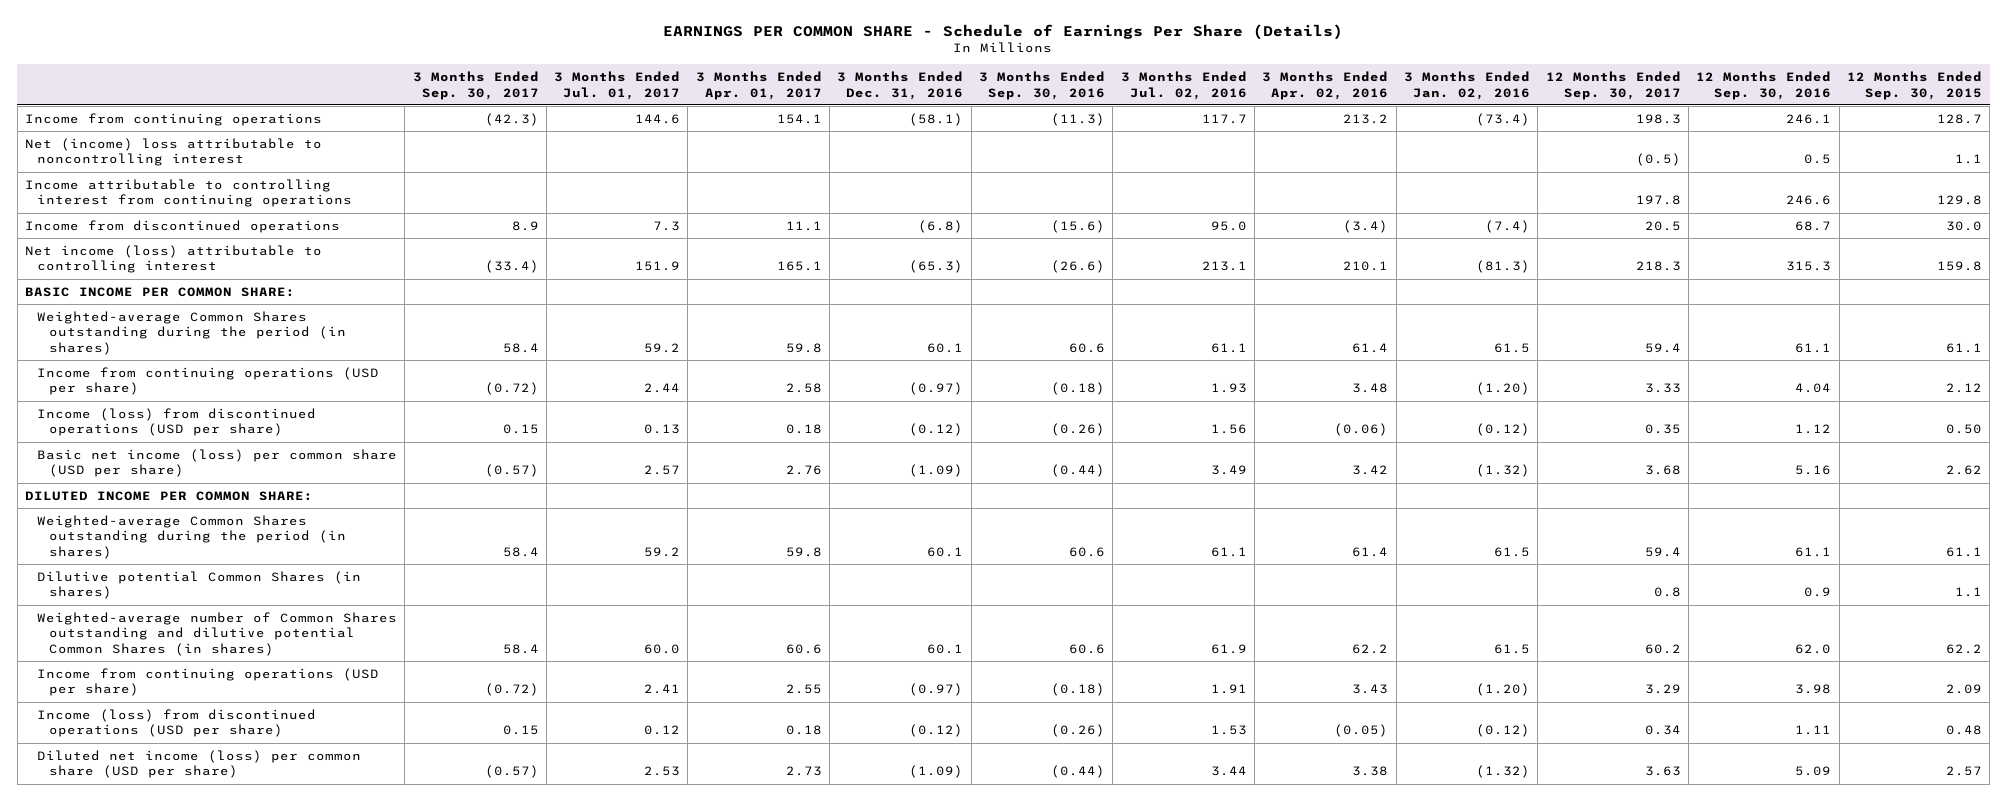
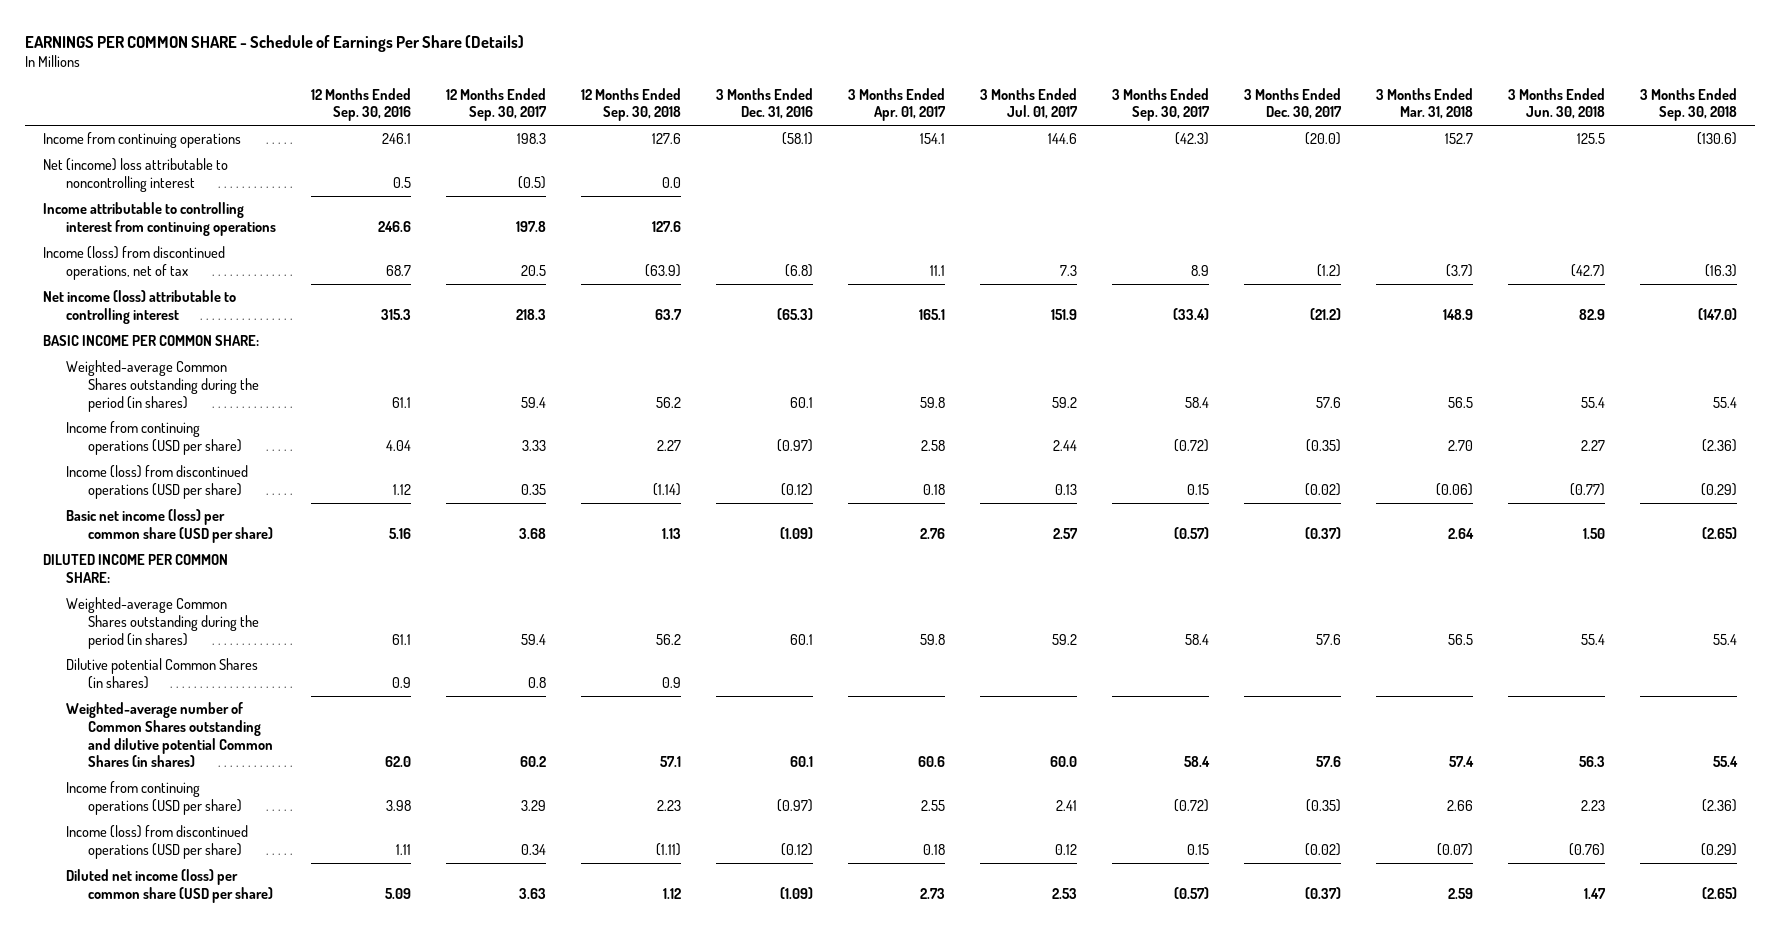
- | 3 Months Ended Sep. 30, 2017 | 3 Months Ended Jul. 01, 2017 | 3 Months Ended Apr. 01, 2017 | 3 Months Ended Dec. 31, 2016 | 3 Months Ended Sep. 30, 2016 | 3 Months Ended Jul. 02, 2016 | 3 Months Ended Apr. 02, 2016 | 3 Months Ended Jan. 02, 2016 | 12 Months Ended Sep. 30, 2017 | 12 Months Ended Sep. 30, 2016 | 12 Months Ended Sep. 30, 2015
+ | 12 Months Ended Sep. 30, 2016 | 12 Months Ended Sep. 30, 2017 | 12 Months Ended Sep. 30, 2018 | 3 Months Ended Dec. 31, 2016 | 3 Months Ended Apr. 01, 2017 | 3 Months Ended Jul. 01, 2017 | 3 Months Ended Sep. 30, 2017 | 3 Months Ended Dec. 30, 2017 | 3 Months Ended Mar. 31, 2018 | 3 Months Ended Jun. 30, 2018 | 3 Months Ended Sep. 30, 2018
- Income from discontinued operations | 8.9 | 7.3 | 11.1 | (6.8) | (15.6) | 95.0 | (3.4) | (7.4) | 20.5 | 68.7 | 30.0
+ Income (loss) from discontinued operations, net of tax | 68.7 | 20.5 | (63.9) | (6.8) | 11.1 | 7.3 | 8.9 | (1.2) | (3.7) | (42.7) | (16.3)

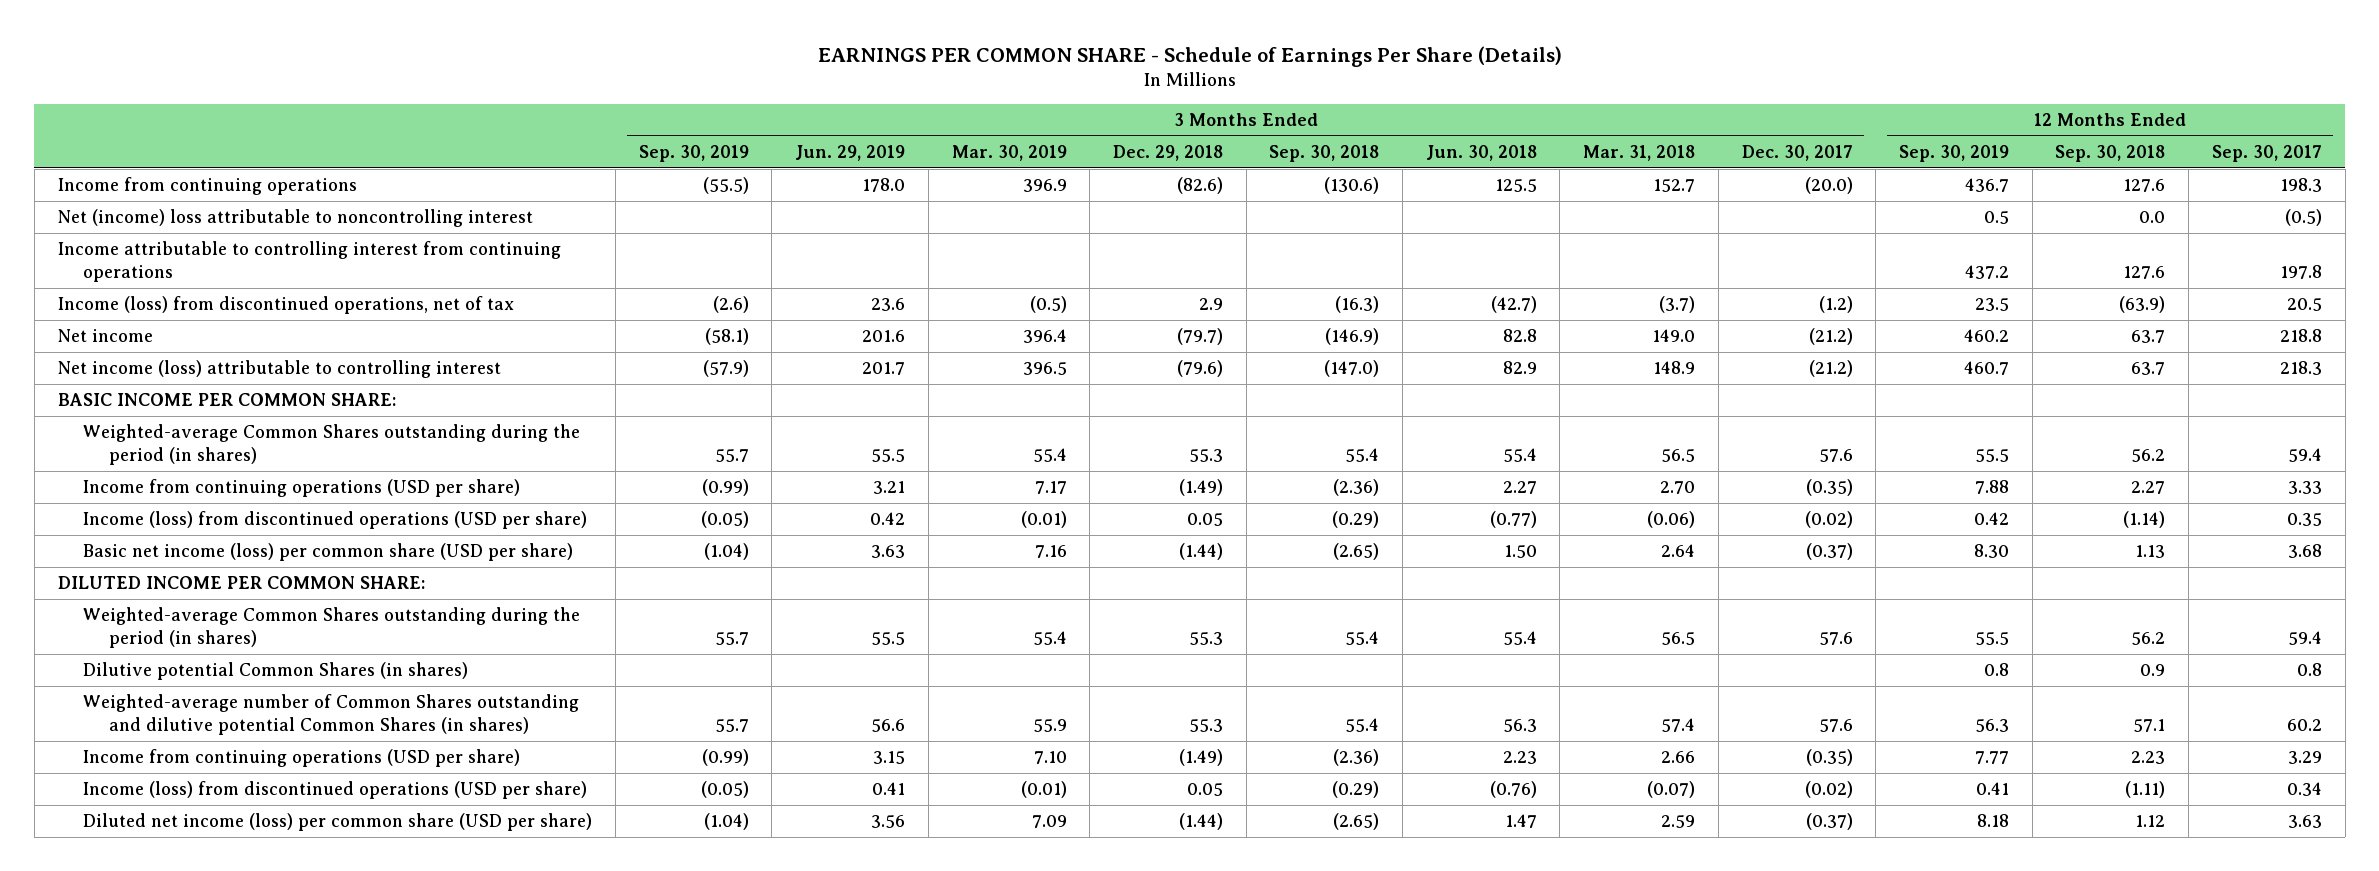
- | 12 Months Ended Sep. 30, 2016 | 12 Months Ended Sep. 30, 2017 | 12 Months Ended Sep. 30, 2018 | 3 Months Ended Dec. 31, 2016 | 3 Months Ended Apr. 01, 2017 | 3 Months Ended Jul. 01, 2017 | 3 Months Ended Sep. 30, 2017 | 3 Months Ended Dec. 30, 2017 | 3 Months Ended Mar. 31, 2018 | 3 Months Ended Jun. 30, 2018 | 3 Months Ended Sep. 30, 2018
+ | 3 Months Ended Sep. 30, 2019 | 3 Months Ended Jun. 29, 2019 | 3 Months Ended Mar. 30, 2019 | 3 Months Ended Dec. 29, 2018 | 3 Months Ended Sep. 30, 2018 | 3 Months Ended Jun. 30, 2018 | 3 Months Ended Mar. 31, 2018 | 3 Months Ended Dec. 30, 2017 | 12 Months Ended Sep. 30, 2019 | 12 Months Ended Sep. 30, 2018 | 12 Months Ended Sep. 30, 2017
+ Net income | (58.1) | 201.6 | 396.4 | (79.7) | (146.9) | 82.8 | 149.0 | (21.2) | 460.2 | 63.7 | 218.8

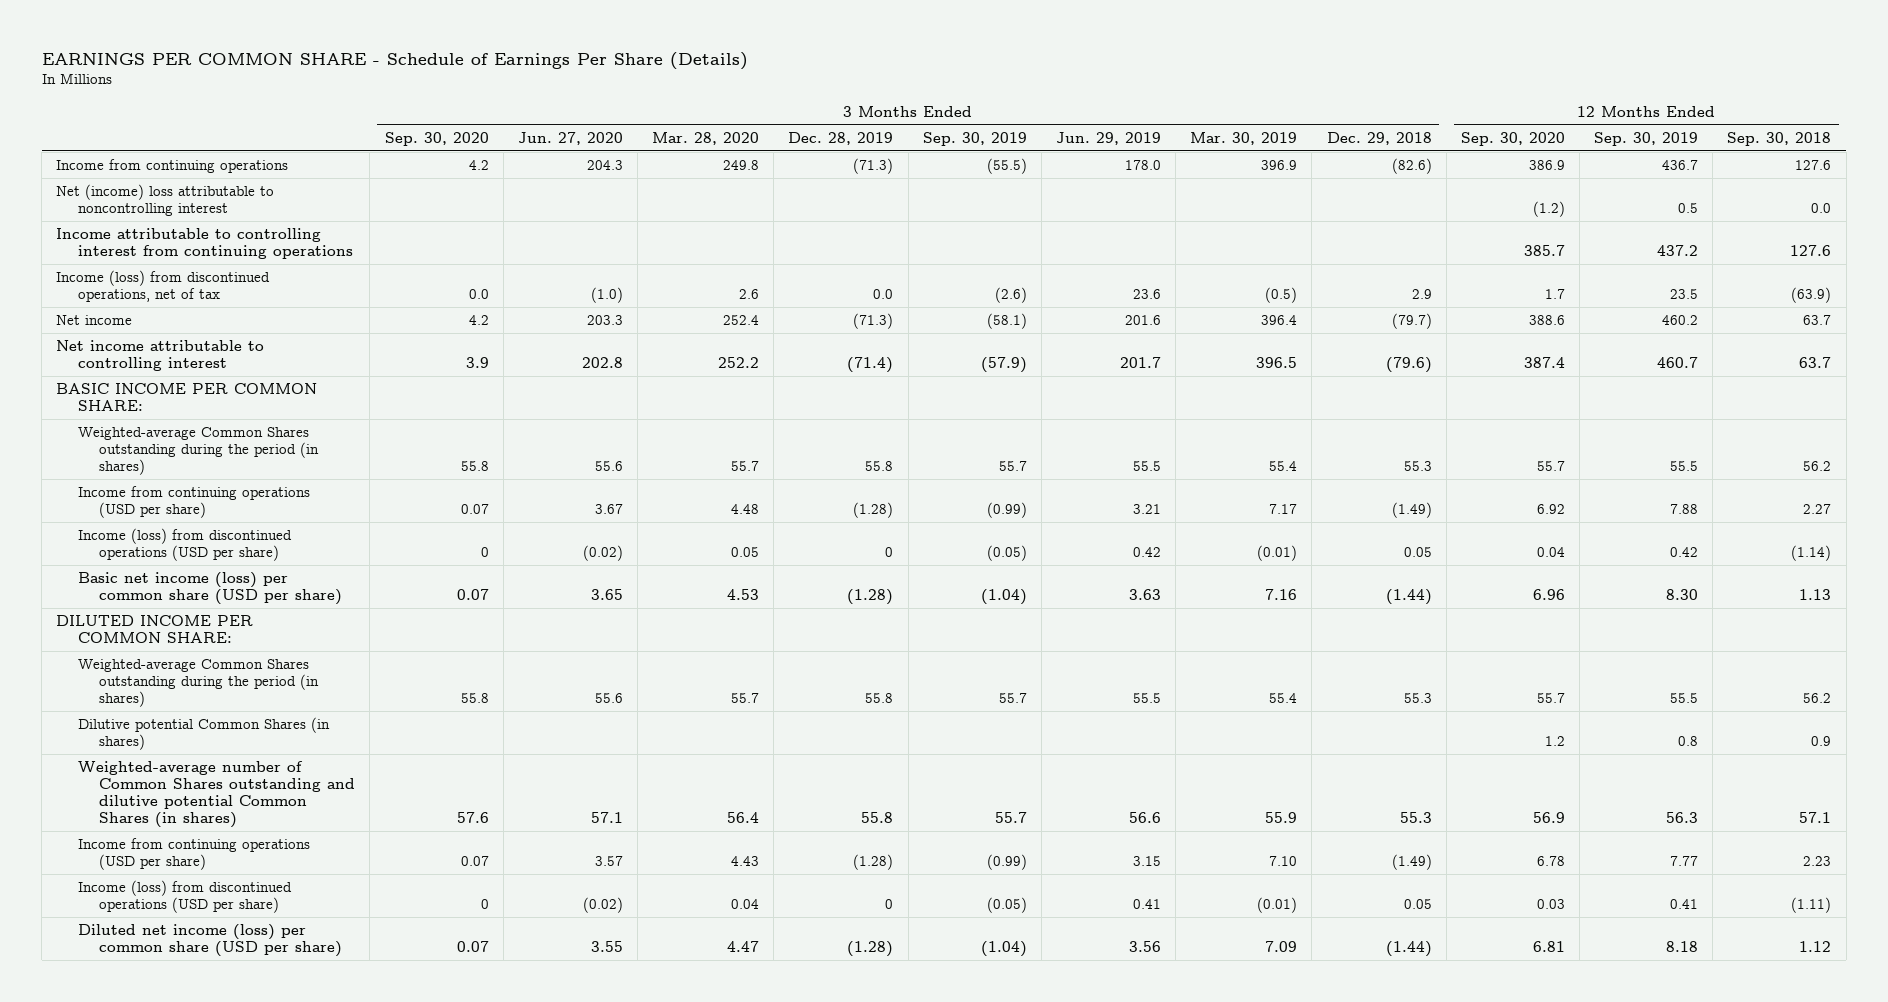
- | 3 Months Ended Sep. 30, 2019 | 3 Months Ended Jun. 29, 2019 | 3 Months Ended Mar. 30, 2019 | 3 Months Ended Dec. 29, 2018 | 3 Months Ended Sep. 30, 2018 | 3 Months Ended Jun. 30, 2018 | 3 Months Ended Mar. 31, 2018 | 3 Months Ended Dec. 30, 2017 | 12 Months Ended Sep. 30, 2019 | 12 Months Ended Sep. 30, 2018 | 12 Months Ended Sep. 30, 2017
+ | 3 Months Ended Sep. 30, 2020 | 3 Months Ended Jun. 27, 2020 | 3 Months Ended Mar. 28, 2020 | 3 Months Ended Dec. 28, 2019 | 3 Months Ended Sep. 30, 2019 | 3 Months Ended Jun. 29, 2019 | 3 Months Ended Mar. 30, 2019 | 3 Months Ended Dec. 29, 2018 | 12 Months Ended Sep. 30, 2020 | 12 Months Ended Sep. 30, 2019 | 12 Months Ended Sep. 30, 2018
- Net income (loss) attributable to controlling interest | (57.9) | 201.7 | 396.5 | (79.6) | (147.0) | 82.9 | 148.9 | (21.2) | 460.7 | 63.7 | 218.3
+ Net income attributable to controlling interest | 3.9 | 202.8 | 252.2 | (71.4) | (57.9) | 201.7 | 396.5 | (79.6) | 387.4 | 460.7 | 63.7

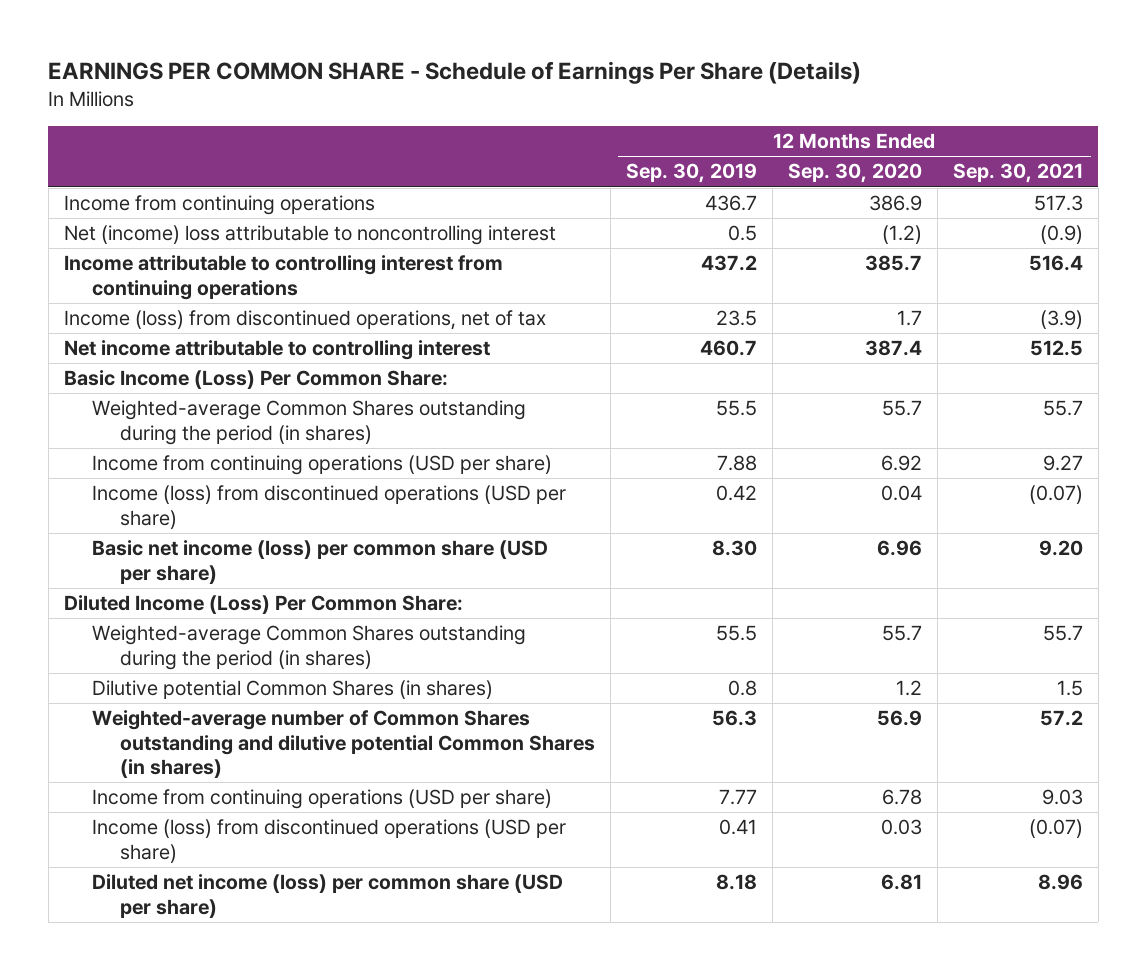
- | 3 Months Ended Sep. 30, 2020 | 3 Months Ended Jun. 27, 2020 | 3 Months Ended Mar. 28, 2020 | 3 Months Ended Dec. 28, 2019 | 3 Months Ended Sep. 30, 2019 | 3 Months Ended Jun. 29, 2019 | 3 Months Ended Mar. 30, 2019 | 3 Months Ended Dec. 29, 2018 | 12 Months Ended Sep. 30, 2020 | 12 Months Ended Sep. 30, 2019 | 12 Months Ended Sep. 30, 2018
+ | 12 Months Ended Sep. 30, 2019 | 12 Months Ended Sep. 30, 2020 | 12 Months Ended Sep. 30, 2021
- Net income | 4.2 | 203.3 | 252.4 | (71.3) | (58.1) | 201.6 | 396.4 | (79.7) | 388.6 | 460.2 | 63.7
- BASIC INCOME PER COMMON SHARE:
+ Basic Income (Loss) Per Common Share:
- DILUTED INCOME PER COMMON SHARE:
+ Diluted Income (Loss) Per Common Share:

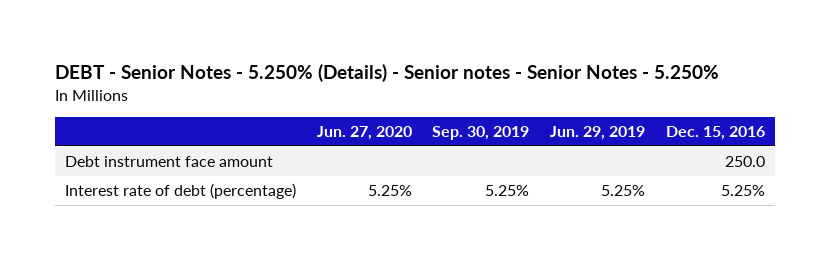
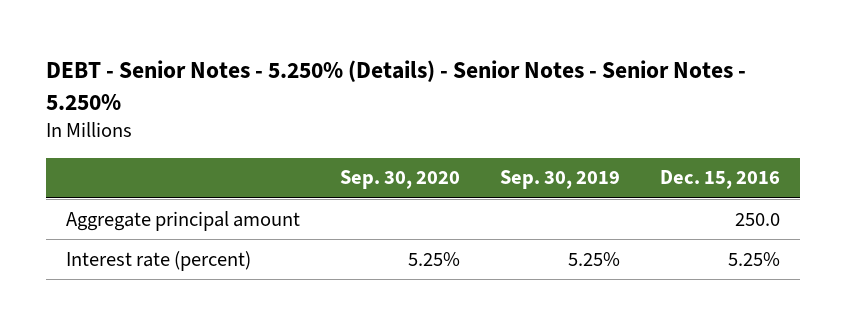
- DEBT - Senior Notes - 5.250% (Details) - Senior notes - Senior Notes - 5.250%
+ DEBT - Senior Notes - 5.250% (Details) - Senior Notes - Senior Notes - 5.250%
- | Jun. 27, 2020 | Sep. 30, 2019 | Jun. 29, 2019 | Dec. 15, 2016
+ | Sep. 30, 2020 | Sep. 30, 2019 | Dec. 15, 2016
- Debt instrument face amount | | | | 250.0
- Interest rate of debt (percentage) | 5.25% | 5.25% | 5.25% | 5.25%
+ Aggregate principal amount | | | 250.0
+ Interest rate (percent) | 5.25% | 5.25% | 5.25%

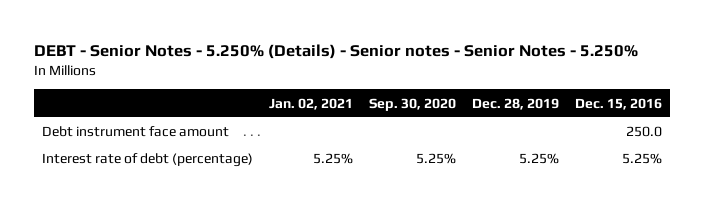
- DEBT - Senior Notes - 5.250% (Details) - Senior Notes - Senior Notes - 5.250%
+ DEBT - Senior Notes - 5.250% (Details) - Senior notes - Senior Notes - 5.250%
- | Sep. 30, 2020 | Sep. 30, 2019 | Dec. 15, 2016
+ | Jan. 02, 2021 | Sep. 30, 2020 | Dec. 28, 2019 | Dec. 15, 2016
- Aggregate principal amount | | | 250.0
- Interest rate (percent) | 5.25% | 5.25% | 5.25%
+ Debt instrument face amount | | | | 250.0
+ Interest rate of debt (percentage) | 5.25% | 5.25% | 5.25% | 5.25%

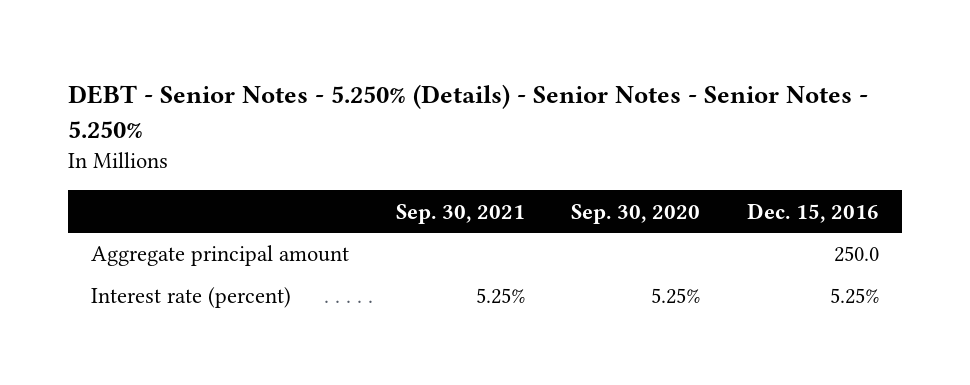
- DEBT - Senior Notes - 5.250% (Details) - Senior notes - Senior Notes - 5.250%
+ DEBT - Senior Notes - 5.250% (Details) - Senior Notes - Senior Notes - 5.250%
- | Jan. 02, 2021 | Sep. 30, 2020 | Dec. 28, 2019 | Dec. 15, 2016
+ | Sep. 30, 2021 | Sep. 30, 2020 | Dec. 15, 2016
- Debt instrument face amount | | | | 250.0
- Interest rate of debt (percentage) | 5.25% | 5.25% | 5.25% | 5.25%
+ Aggregate principal amount | | | 250.0
+ Interest rate (percent) | 5.25% | 5.25% | 5.25%

